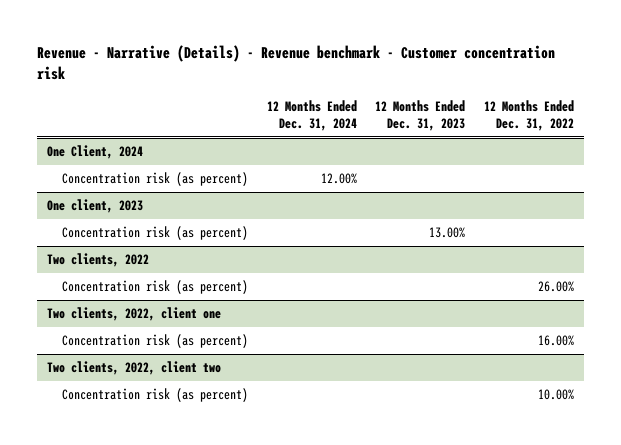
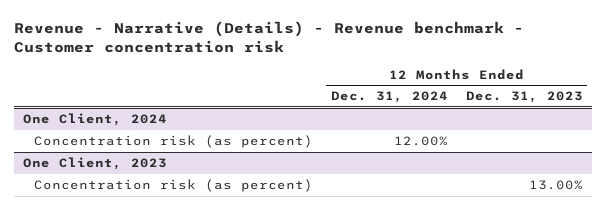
- | 12 Months Ended Dec. 31, 2024 | 12 Months Ended Dec. 31, 2023 | 12 Months Ended Dec. 31, 2022
+ | 12 Months Ended Dec. 31, 2024 | 12 Months Ended Dec. 31, 2023
- One client, 2023
+ One Client, 2023
- Two clients, 2022
- Concentration risk (as percent) | | | 26.00%
- Two clients, 2022, client one
- Concentration risk (as percent) | | | 16.00%
- Two clients, 2022, client two
- Concentration risk (as percent) | | | 10.00%

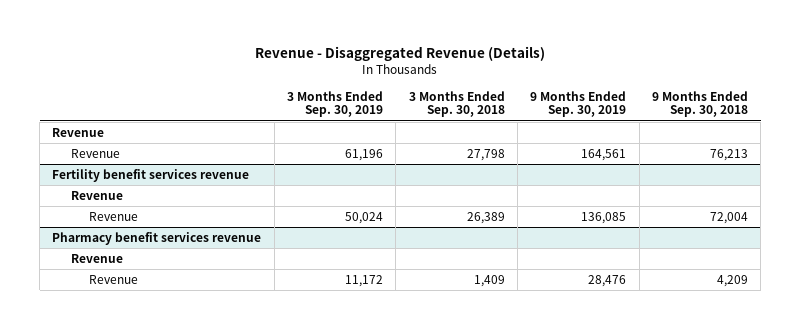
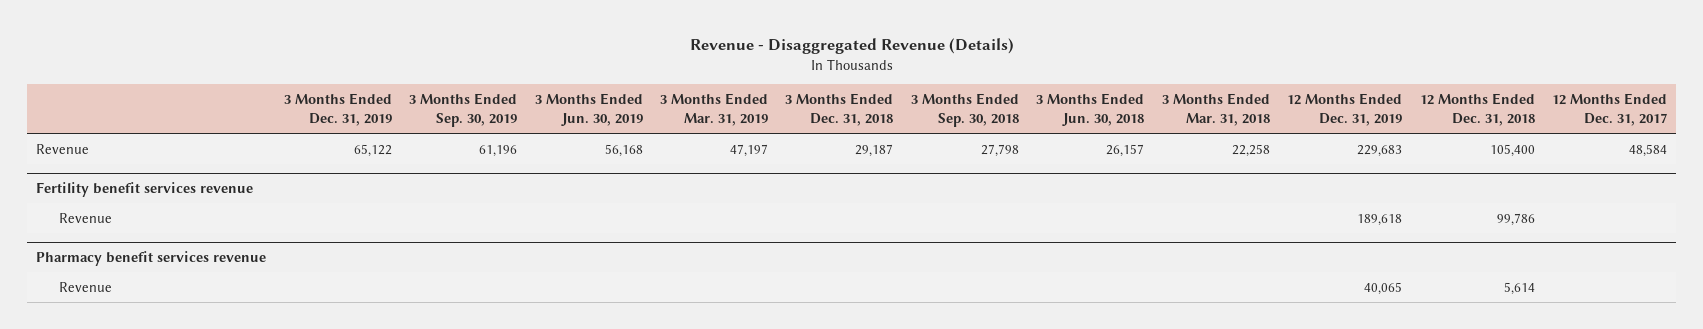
- | 3 Months Ended Sep. 30, 2019 | 3 Months Ended Sep. 30, 2018 | 9 Months Ended Sep. 30, 2019 | 9 Months Ended Sep. 30, 2018
+ | 3 Months Ended Dec. 31, 2019 | 3 Months Ended Sep. 30, 2019 | 3 Months Ended Jun. 30, 2019 | 3 Months Ended Mar. 31, 2019 | 3 Months Ended Dec. 31, 2018 | 3 Months Ended Sep. 30, 2018 | 3 Months Ended Jun. 30, 2018 | 3 Months Ended Mar. 31, 2018 | 12 Months Ended Dec. 31, 2019 | 12 Months Ended Dec. 31, 2018 | 12 Months Ended Dec. 31, 2017
- Revenue
@ Fertility benefit services revenue
- Revenue | 50,024 | 26,389 | 136,085 | 72,004
@ Pharmacy benefit services revenue
- Revenue | 11,172 | 1,409 | 28,476 | 4,209

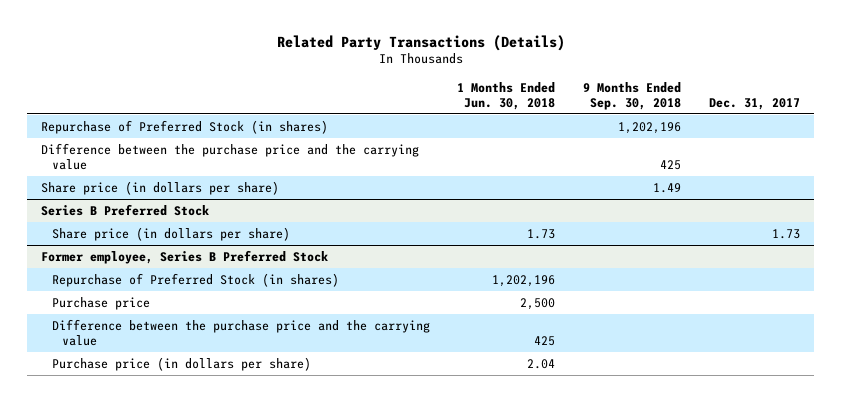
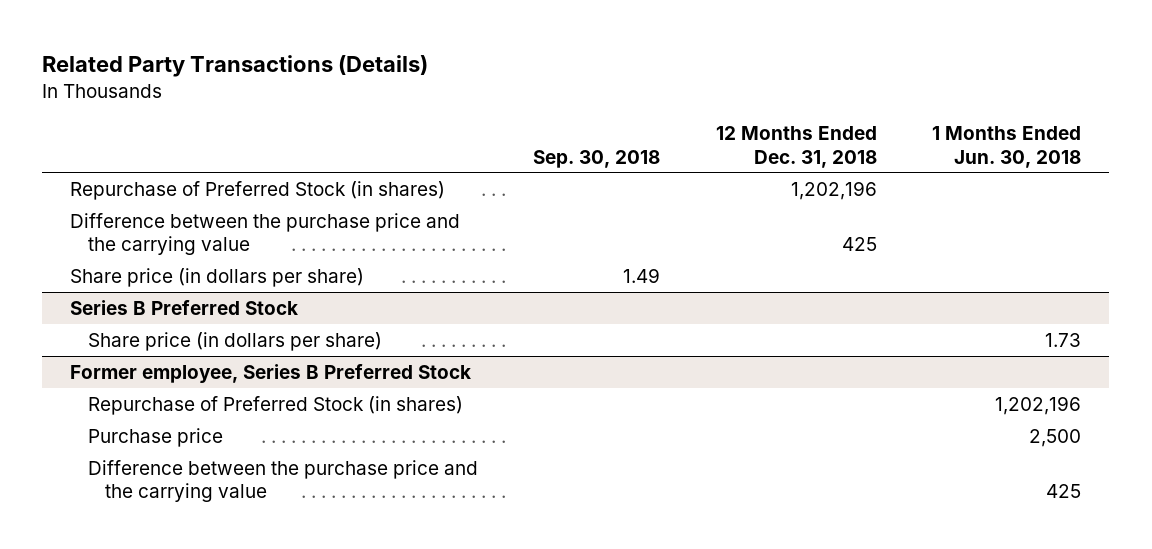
- | 1 Months Ended Jun. 30, 2018 | 9 Months Ended Sep. 30, 2018 | Dec. 31, 2017
+ | Sep. 30, 2018 | 12 Months Ended Dec. 31, 2018 | 1 Months Ended Jun. 30, 2018
@ Former employee, Series B Preferred Stock
- Purchase price (in dollars per share) | 2.04 | |

